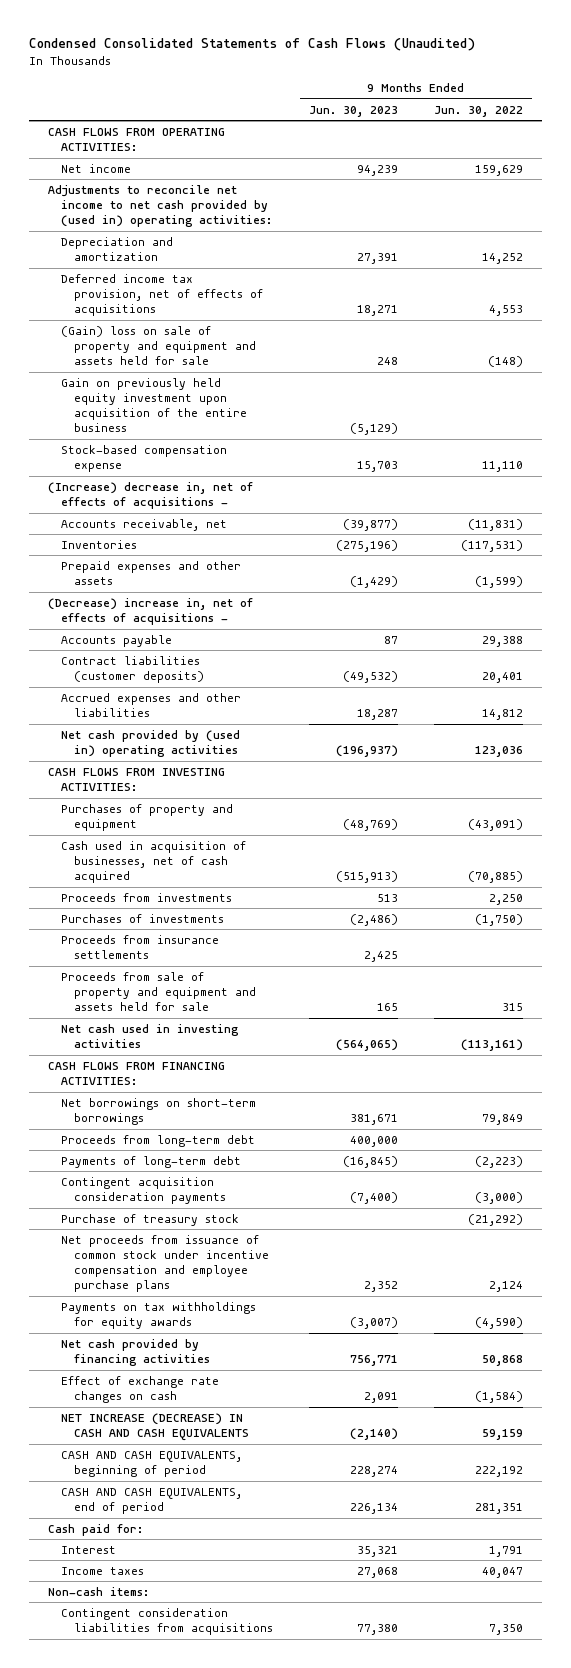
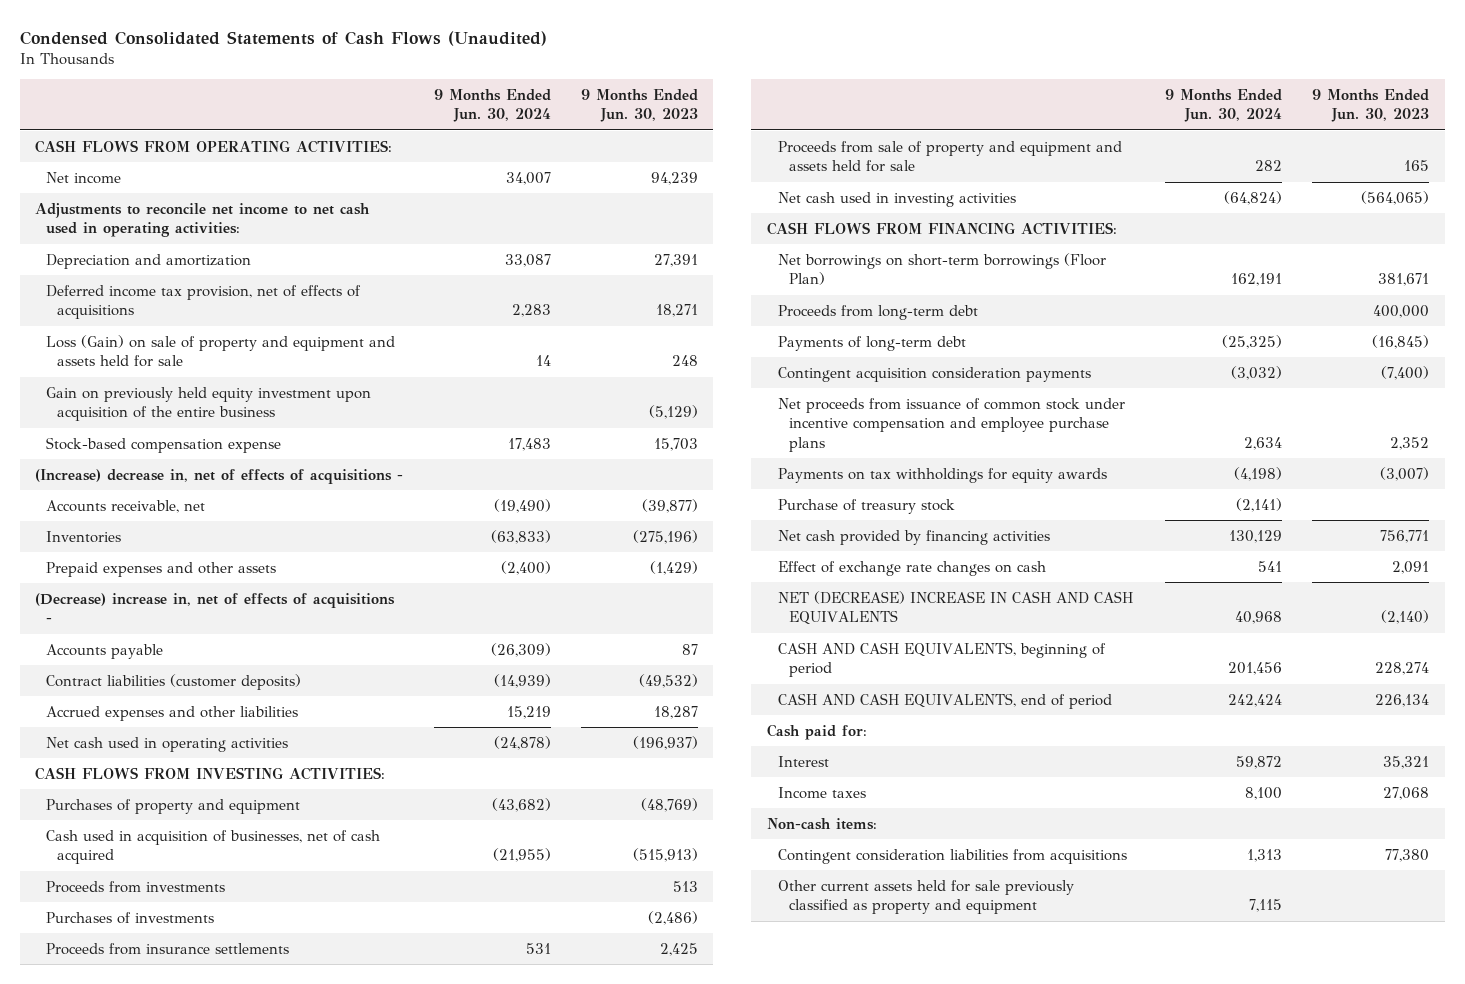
- | 9 Months Ended Jun. 30, 2023 | 9 Months Ended Jun. 30, 2022
+ | 9 Months Ended Jun. 30, 2024 | 9 Months Ended Jun. 30, 2023
- Adjustments to reconcile net income to net cash provided by (used in) operating activities:
+ Adjustments to reconcile net income to net cash used in operating activities:
- (Gain) loss on sale of property and equipment and assets held for sale | 248 | (148)
+ Loss (Gain) on sale of property and equipment and assets held for sale | 14 | 248
- Net cash provided by (used in) operating activities | (196,937) | 123,036
+ Net cash used in operating activities | (24,878) | (196,937)
- Net borrowings on short-term borrowings | 381,671 | 79,849
+ Net borrowings on short-term borrowings (Floor Plan) | 162,191 | 381,671
moved down: Purchase of treasury stock | (2,141) |
- NET INCREASE (DECREASE) IN CASH AND CASH EQUIVALENTS | (2,140) | 59,159
+ NET (DECREASE) INCREASE IN CASH AND CASH EQUIVALENTS | 40,968 | (2,140)
+ Other current assets held for sale previously classified as property and equipment | 7,115 |

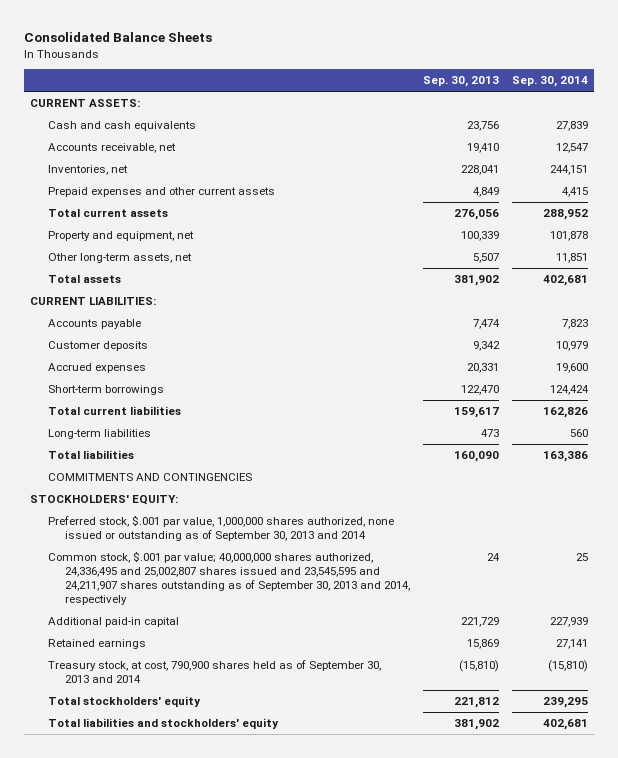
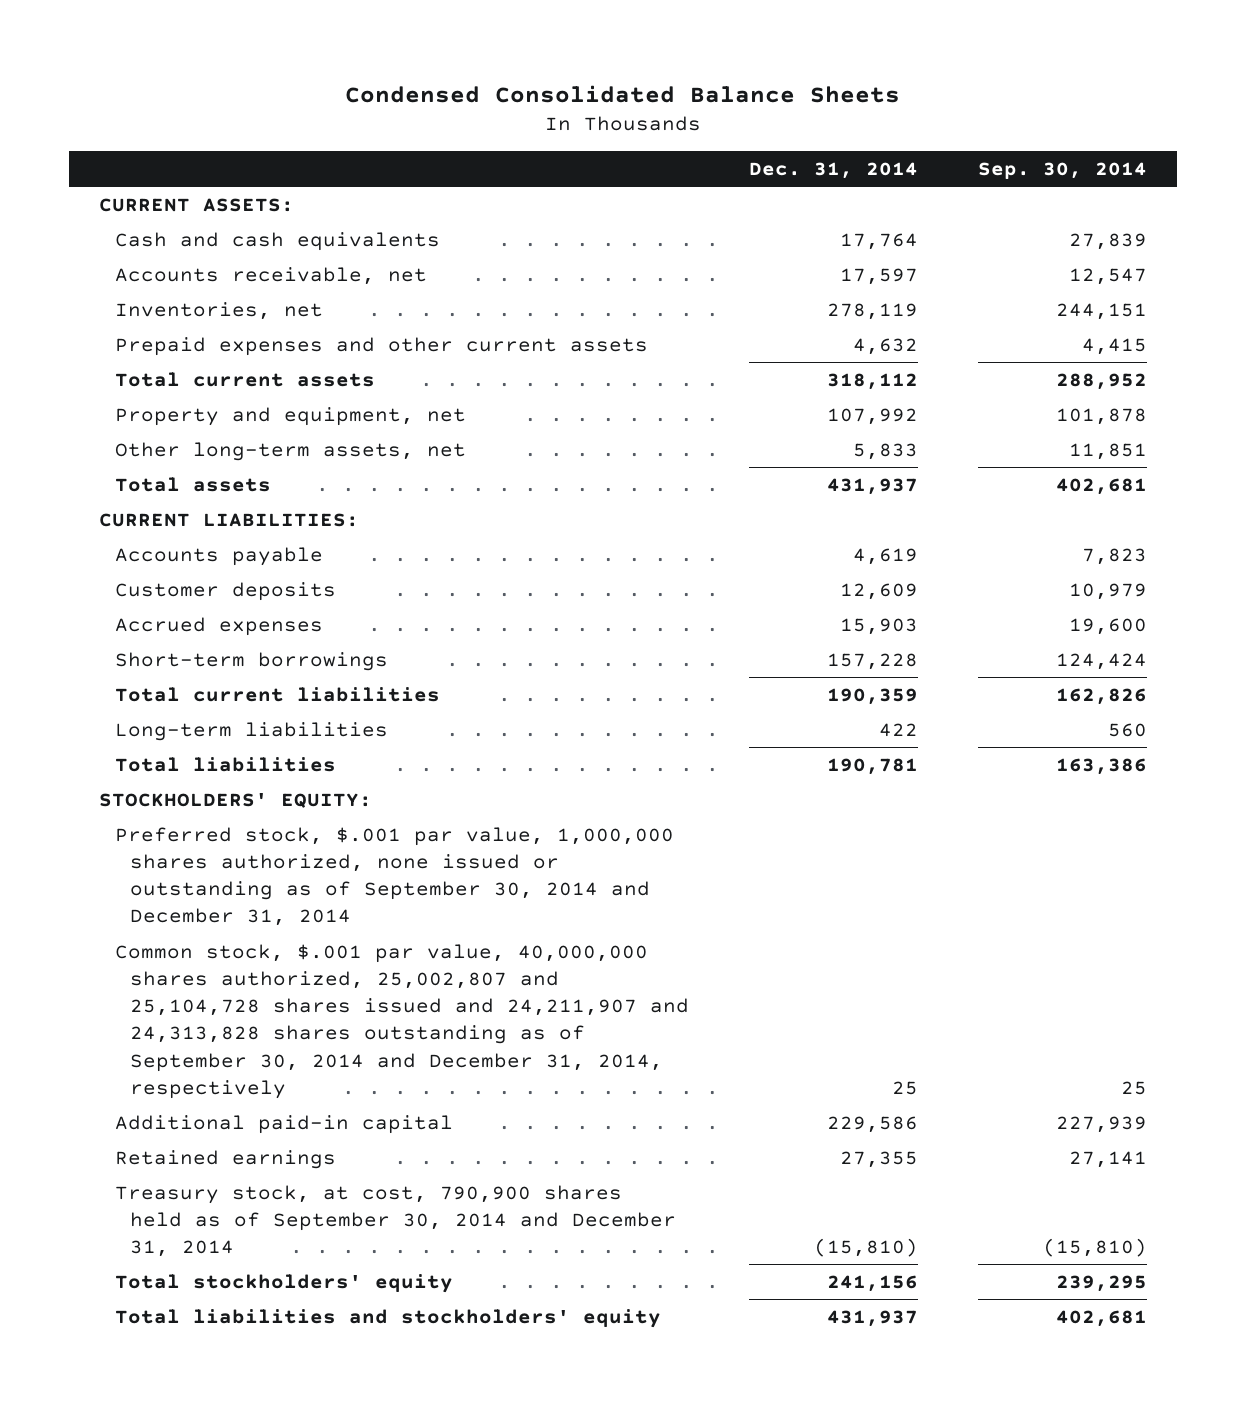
- Consolidated Balance Sheets
+ Condensed Consolidated Balance Sheets
- | Sep. 30, 2013 | Sep. 30, 2014
+ | Dec. 31, 2014 | Sep. 30, 2014
- COMMITMENTS AND CONTINGENCIES
- Preferred stock, $.001 par value, 1,000,000 shares authorized, none issued or outstanding as of September 30, 2013 and 2014
- Common stock, $.001 par value; 40,000,000 shares authorized, 24,336,495 and 25,002,807 shares issued and 23,545,595 and 24,211,907 shares outstanding as of September 30, 2013 and 2014, respectively | 24 | 25
+ Preferred stock, $.001 par value, 1,000,000 shares authorized, none issued or outstanding as of September 30, 2014 and December 31, 2014
+ Common stock, $.001 par value, 40,000,000 shares authorized, 25,002,807 and 25,104,728 shares issued and 24,211,907 and 24,313,828 shares outstanding as of September 30, 2014 and December 31, 2014, respectively | 25 | 25
- Treasury stock, at cost, 790,900 shares held as of September 30, 2013 and 2014 | (15,810) | (15,810)
+ Treasury stock, at cost, 790,900 shares held as of September 30, 2014 and December 31, 2014 | (15,810) | (15,810)

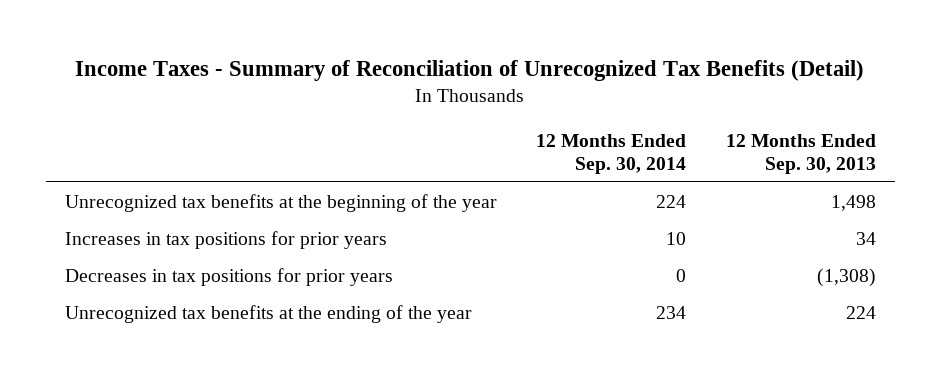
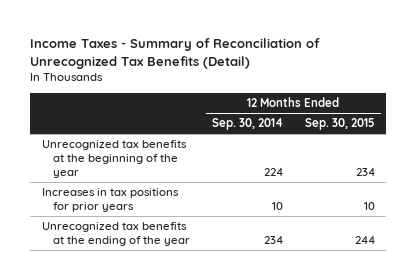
- | 12 Months Ended Sep. 30, 2014 | 12 Months Ended Sep. 30, 2013
+ | 12 Months Ended Sep. 30, 2014 | 12 Months Ended Sep. 30, 2015
- Decreases in tax positions for prior years | 0 | (1,308)

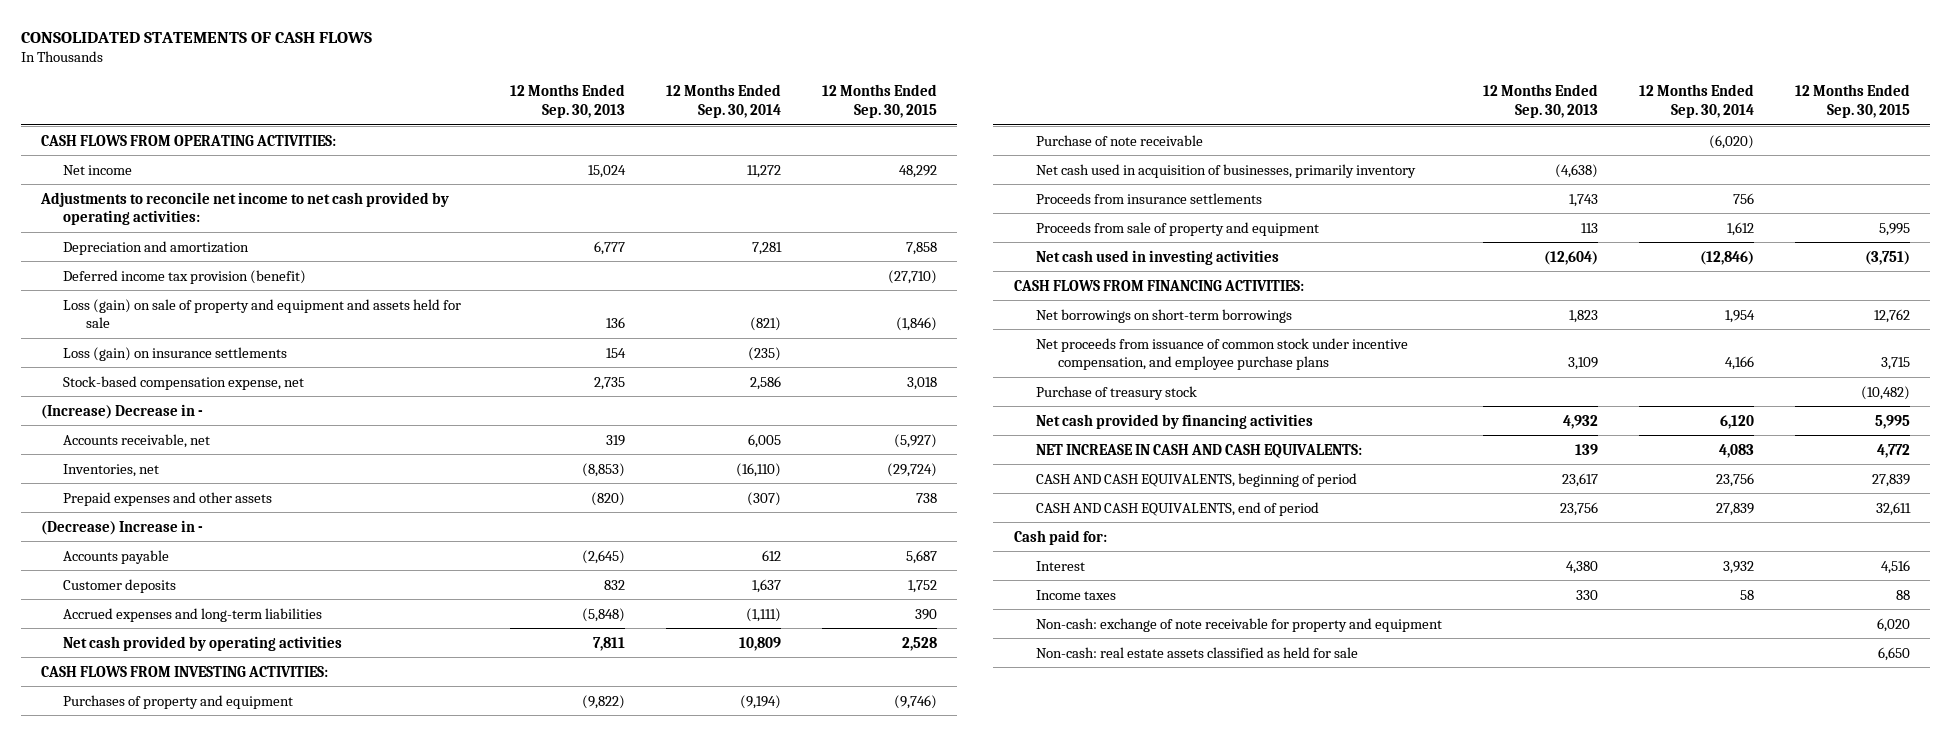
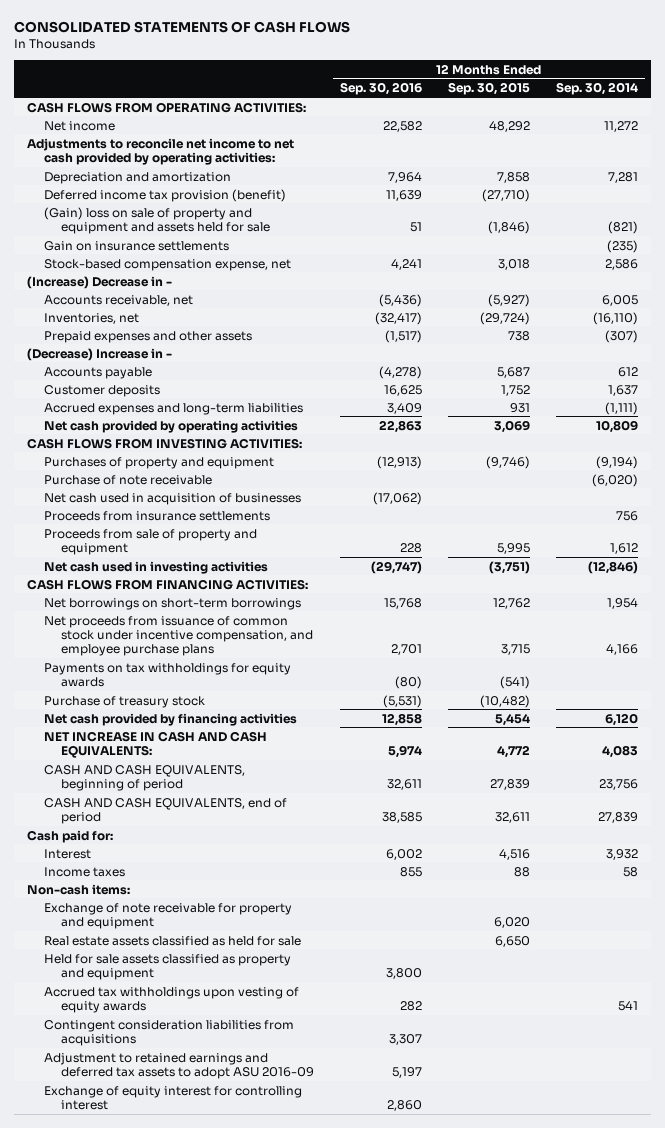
- | 12 Months Ended Sep. 30, 2013 | 12 Months Ended Sep. 30, 2014 | 12 Months Ended Sep. 30, 2015
+ | 12 Months Ended Sep. 30, 2016 | 12 Months Ended Sep. 30, 2015 | 12 Months Ended Sep. 30, 2014
- Loss (gain) on sale of property and equipment and assets held for sale | 136 | (821) | (1,846)
- Loss (gain) on insurance settlements | 154 | (235) |
+ (Gain) loss on sale of property and equipment and assets held for sale | 51 | (1,846) | (821)
+ Gain on insurance settlements | | | (235)
- Accrued expenses and long-term liabilities | (5,848) | (1,111) | 390
- Net cash provided by operating activities | 7,811 | 10,809 | 2,528
+ Accrued expenses and long-term liabilities | 3,409 | 931 | (1,111)
+ Net cash provided by operating activities | 22,863 | 3,069 | 10,809
- Net cash used in acquisition of businesses, primarily inventory | (4,638) | |
+ Net cash used in acquisition of businesses | (17,062) | |
+ Payments on tax withholdings for equity awards | (80) | (541) |
- Net cash provided by financing activities | 4,932 | 6,120 | 5,995
+ Net cash provided by financing activities | 12,858 | 5,454 | 6,120
- Non-cash: exchange of note receivable for property and equipment | | | 6,020
- Non-cash: real estate assets classified as held for sale | | | 6,650
+ Non-cash items:
+ Exchange of note receivable for property and equipment | | 6,020 |
+ Real estate assets classified as held for sale | | 6,650 |
+ Held for sale assets classified as property and equipment | 3,800 | |
+ Accrued tax withholdings upon vesting of equity awards | 282 | | 541
+ Contingent consideration liabilities from acquisitions | 3,307 | |
+ Adjustment to retained earnings and deferred tax assets to adopt ASU 2016-09 | 5,197 | |
+ Exchange of equity interest for controlling interest | 2,860 | |

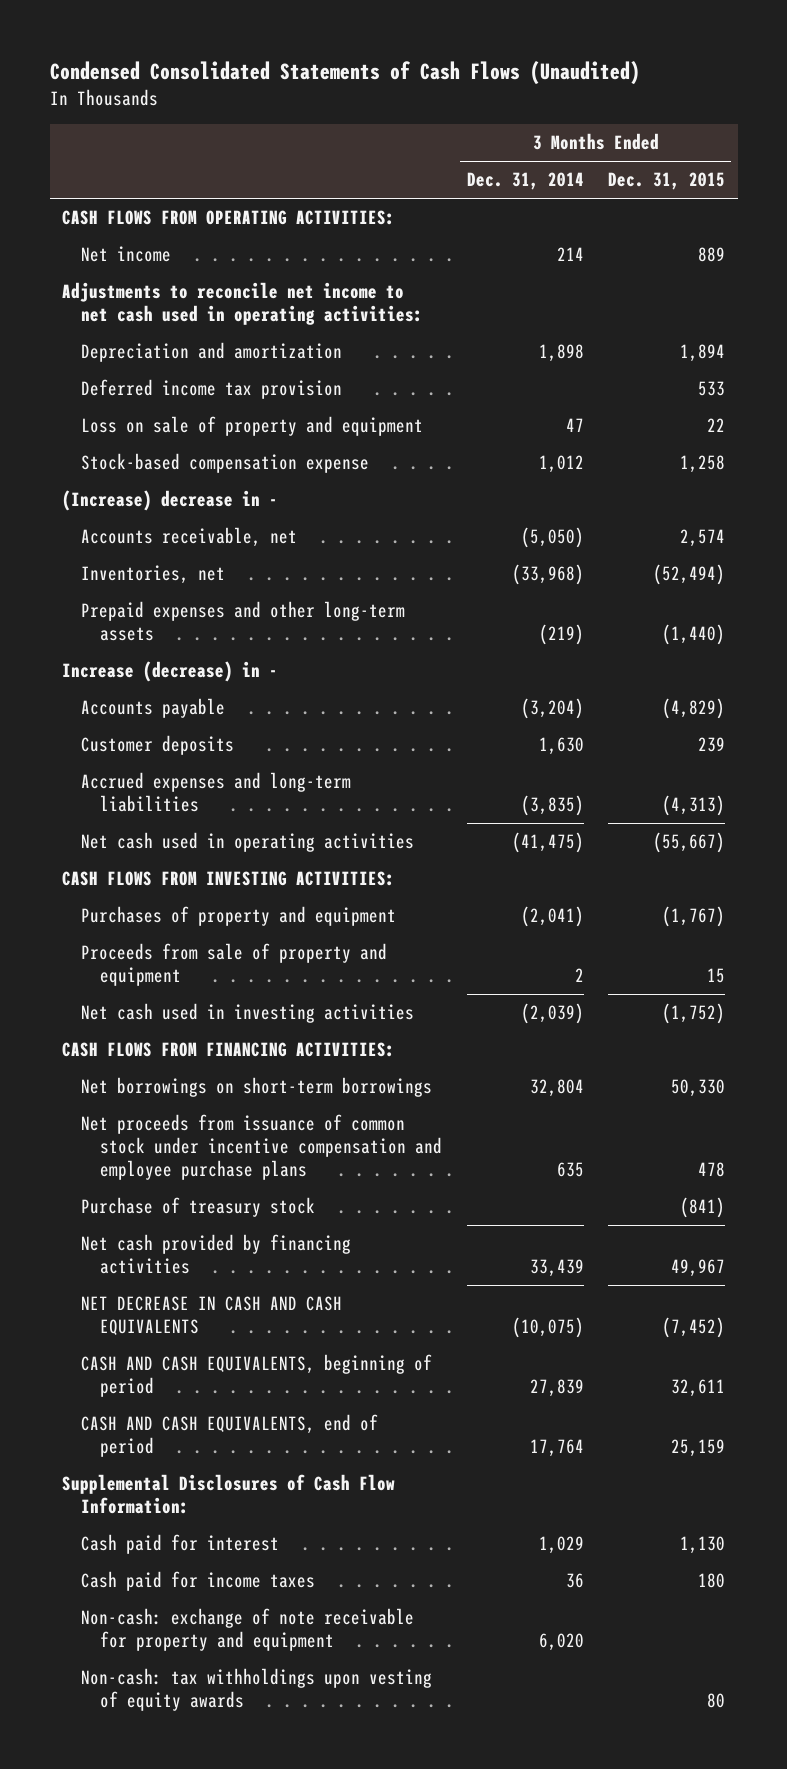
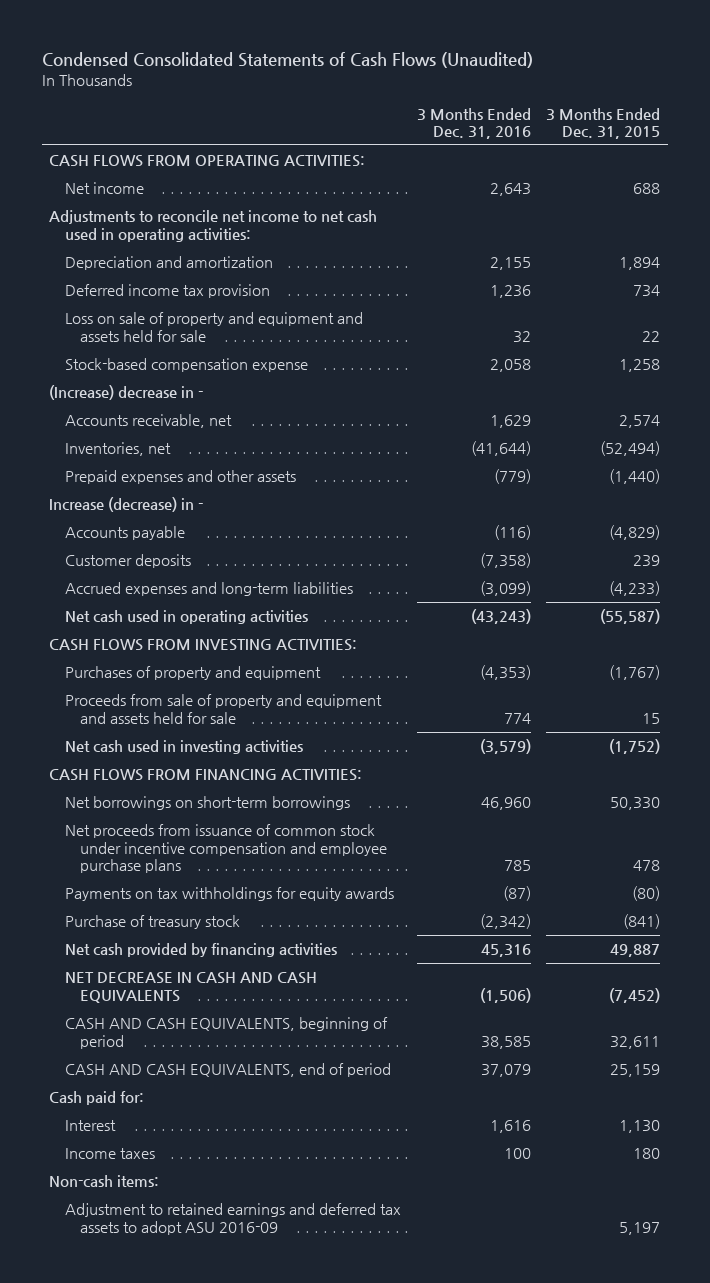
- | 3 Months Ended Dec. 31, 2014 | 3 Months Ended Dec. 31, 2015
+ | 3 Months Ended Dec. 31, 2016 | 3 Months Ended Dec. 31, 2015
- Net income | 214 | 889
+ Net income | 2,643 | 688
- Deferred income tax provision | | 533
- Loss on sale of property and equipment | 47 | 22
+ Deferred income tax provision | 1,236 | 734
+ Loss on sale of property and equipment and assets held for sale | 32 | 22
- Prepaid expenses and other long-term assets | (219) | (1,440)
+ Prepaid expenses and other assets | (779) | (1,440)
- Accrued expenses and long-term liabilities | (3,835) | (4,313)
- Net cash used in operating activities | (41,475) | (55,667)
+ Accrued expenses and long-term liabilities | (3,099) | (4,233)
+ Net cash used in operating activities | (43,243) | (55,587)
- Proceeds from sale of property and equipment | 2 | 15
+ Proceeds from sale of property and equipment and assets held for sale | 774 | 15
+ Payments on tax withholdings for equity awards | (87) | (80)
- Net cash provided by financing activities | 33,439 | 49,967
+ Net cash provided by financing activities | 45,316 | 49,887
- Supplemental Disclosures of Cash Flow Information:
- Cash paid for interest | 1,029 | 1,130
- Cash paid for income taxes | 36 | 180
- Non-cash: exchange of note receivable for property and equipment | 6,020 |
- Non-cash: tax withholdings upon vesting of equity awards | | 80
+ Cash paid for:
+ Interest | 1,616 | 1,130
+ Income taxes | 100 | 180
+ Non-cash items:
+ Adjustment to retained earnings and deferred tax assets to adopt ASU 2016-09 | | 5,197

